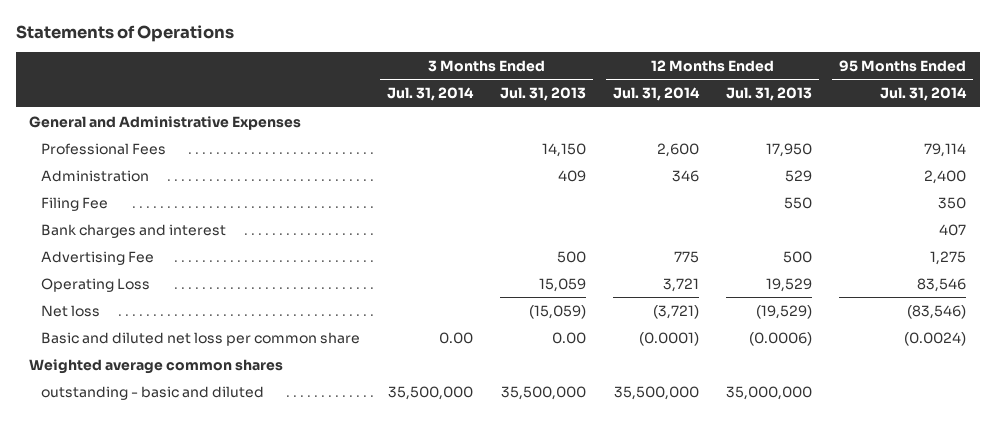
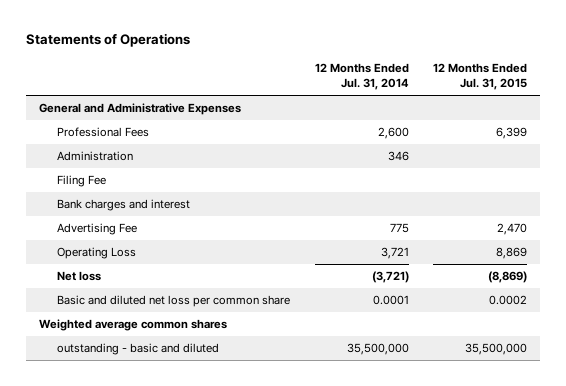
- | 3 Months Ended Jul. 31, 2014 | 3 Months Ended Jul. 31, 2013 | 12 Months Ended Jul. 31, 2014 | 12 Months Ended Jul. 31, 2013 | 95 Months Ended Jul. 31, 2014
+ | 12 Months Ended Jul. 31, 2014 | 12 Months Ended Jul. 31, 2015
- Basic and diluted net loss per common share | 0.00 | 0.00 | (0.0001) | (0.0006) | (0.0024)
+ Basic and diluted net loss per common share | 0.0001 | 0.0002

